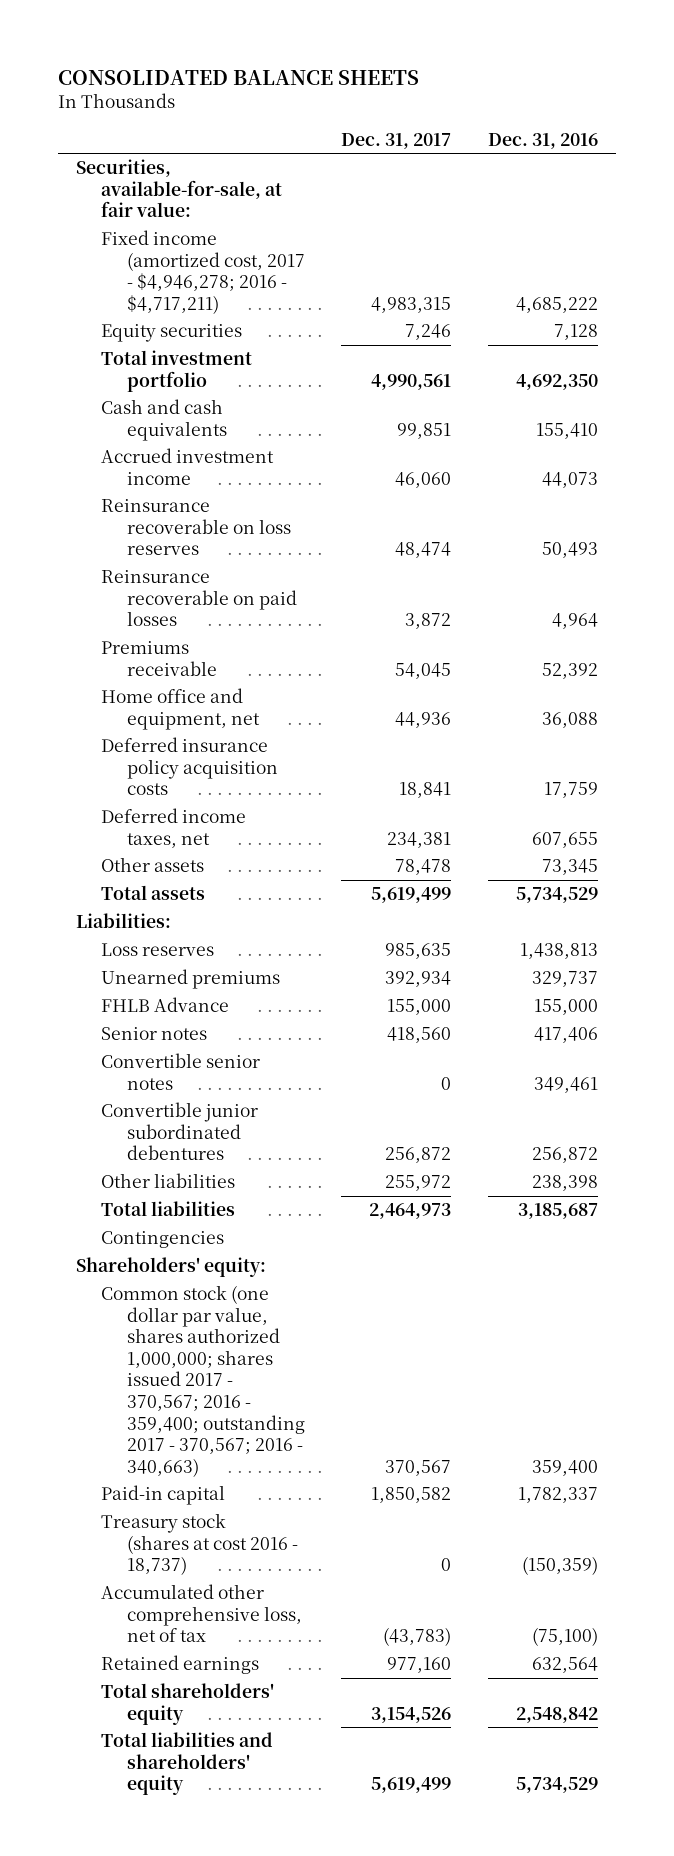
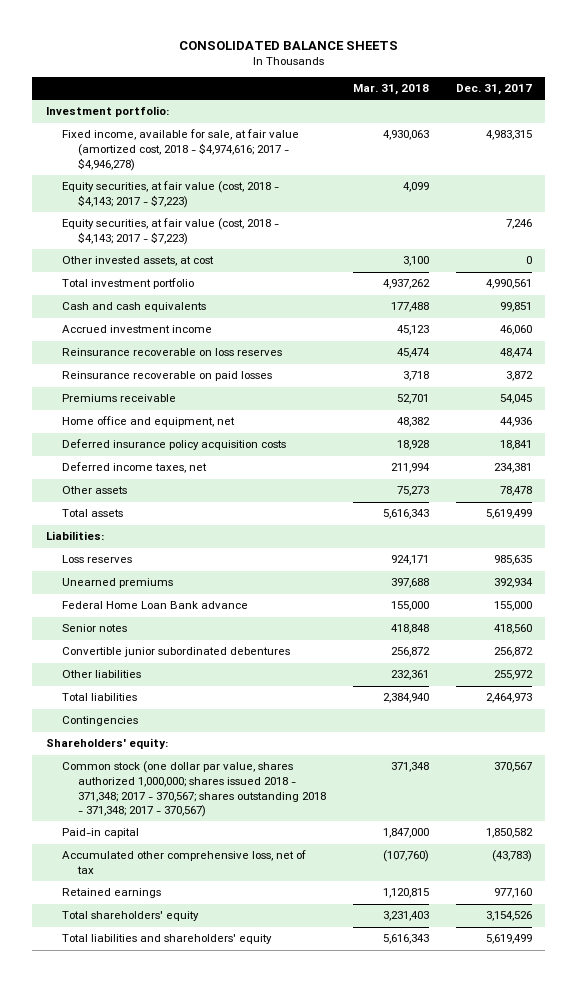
- | Dec. 31, 2017 | Dec. 31, 2016
+ | Mar. 31, 2018 | Dec. 31, 2017
- Securities, available-for-sale, at fair value:
- Fixed income (amortized cost, 2017 - $4,946,278; 2016 - $4,717,211) | 4,983,315 | 4,685,222
- Equity securities | 7,246 | 7,128
+ Investment portfolio:
+ Fixed income, available for sale, at fair value (amortized cost, 2018 - $4,974,616; 2017 - $4,946,278) | 4,930,063 | 4,983,315
+ Equity securities, at fair value (cost, 2018 - $4,143; 2017 - $7,223) | 4,099 |
+ Equity securities, at fair value (cost, 2018 - $4,143; 2017 - $7,223) | | 7,246
+ Other invested assets, at cost | 3,100 | 0
- FHLB Advance | 155,000 | 155,000
+ Federal Home Loan Bank advance | 155,000 | 155,000
- Convertible senior notes | 0 | 349,461
- Common stock (one dollar par value, shares authorized 1,000,000; shares issued 2017 - 370,567; 2016 - 359,400; outstanding 2017 - 370,567; 2016 - 340,663) | 370,567 | 359,400
+ Common stock (one dollar par value, shares authorized 1,000,000; shares issued 2018 - 371,348; 2017 - 370,567; shares outstanding 2018 - 371,348; 2017 - 370,567) | 371,348 | 370,567
- Treasury stock (shares at cost 2016 - 18,737) | 0 | (150,359)

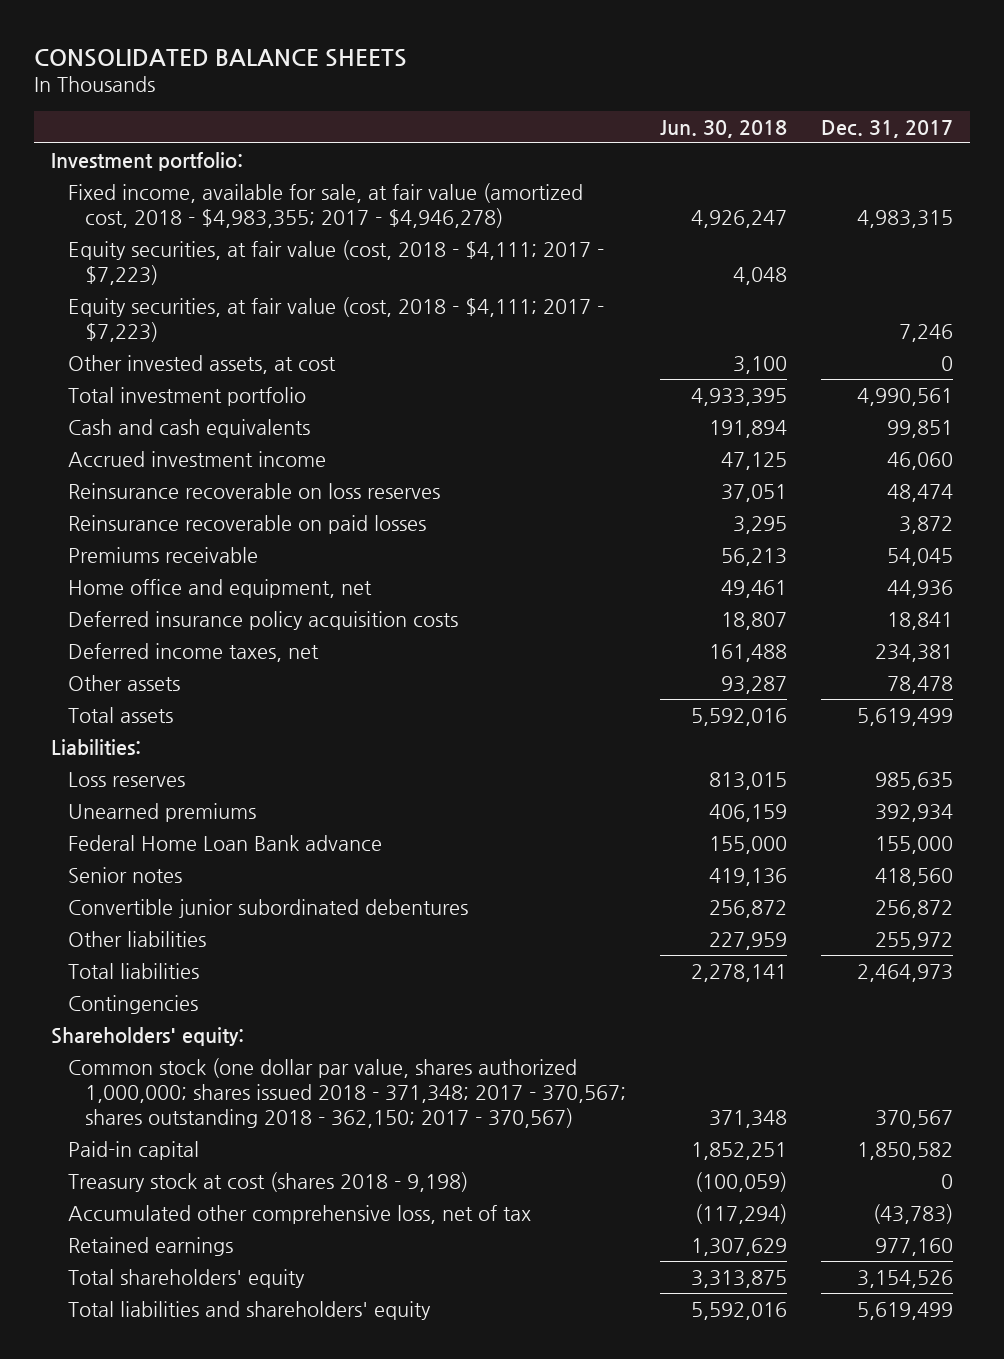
- | Mar. 31, 2018 | Dec. 31, 2017
+ | Jun. 30, 2018 | Dec. 31, 2017
- Fixed income, available for sale, at fair value (amortized cost, 2018 - $4,974,616; 2017 - $4,946,278) | 4,930,063 | 4,983,315
- Equity securities, at fair value (cost, 2018 - $4,143; 2017 - $7,223) | 4,099 |
- Equity securities, at fair value (cost, 2018 - $4,143; 2017 - $7,223) | | 7,246
+ Fixed income, available for sale, at fair value (amortized cost, 2018 - $4,983,355; 2017 - $4,946,278) | 4,926,247 | 4,983,315
+ Equity securities, at fair value (cost, 2018 - $4,111; 2017 - $7,223) | 4,048 |
+ Equity securities, at fair value (cost, 2018 - $4,111; 2017 - $7,223) | | 7,246
- Common stock (one dollar par value, shares authorized 1,000,000; shares issued 2018 - 371,348; 2017 - 370,567; shares outstanding 2018 - 371,348; 2017 - 370,567) | 371,348 | 370,567
+ Common stock (one dollar par value, shares authorized 1,000,000; shares issued 2018 - 371,348; 2017 - 370,567; shares outstanding 2018 - 362,150; 2017 - 370,567) | 371,348 | 370,567
+ Treasury stock at cost (shares 2018 - 9,198) | (100,059) | 0

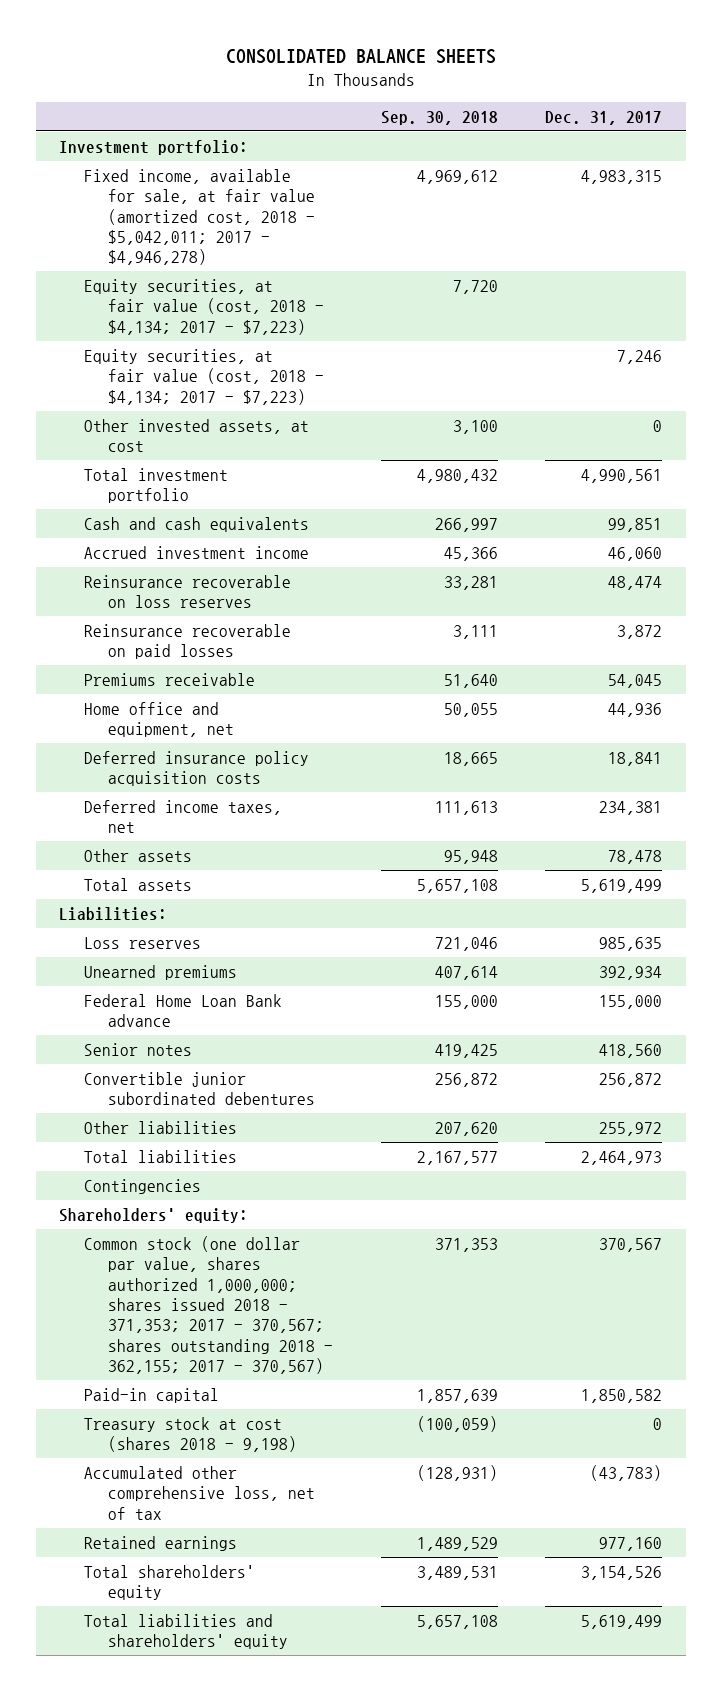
- | Jun. 30, 2018 | Dec. 31, 2017
+ | Sep. 30, 2018 | Dec. 31, 2017
- Fixed income, available for sale, at fair value (amortized cost, 2018 - $4,983,355; 2017 - $4,946,278) | 4,926,247 | 4,983,315
- Equity securities, at fair value (cost, 2018 - $4,111; 2017 - $7,223) | 4,048 |
- Equity securities, at fair value (cost, 2018 - $4,111; 2017 - $7,223) | | 7,246
+ Fixed income, available for sale, at fair value (amortized cost, 2018 - $5,042,011; 2017 - $4,946,278) | 4,969,612 | 4,983,315
+ Equity securities, at fair value (cost, 2018 - $4,134; 2017 - $7,223) | 7,720 |
+ Equity securities, at fair value (cost, 2018 - $4,134; 2017 - $7,223) | | 7,246
- Common stock (one dollar par value, shares authorized 1,000,000; shares issued 2018 - 371,348; 2017 - 370,567; shares outstanding 2018 - 362,150; 2017 - 370,567) | 371,348 | 370,567
+ Common stock (one dollar par value, shares authorized 1,000,000; shares issued 2018 - 371,353; 2017 - 370,567; shares outstanding 2018 - 362,155; 2017 - 370,567) | 371,353 | 370,567

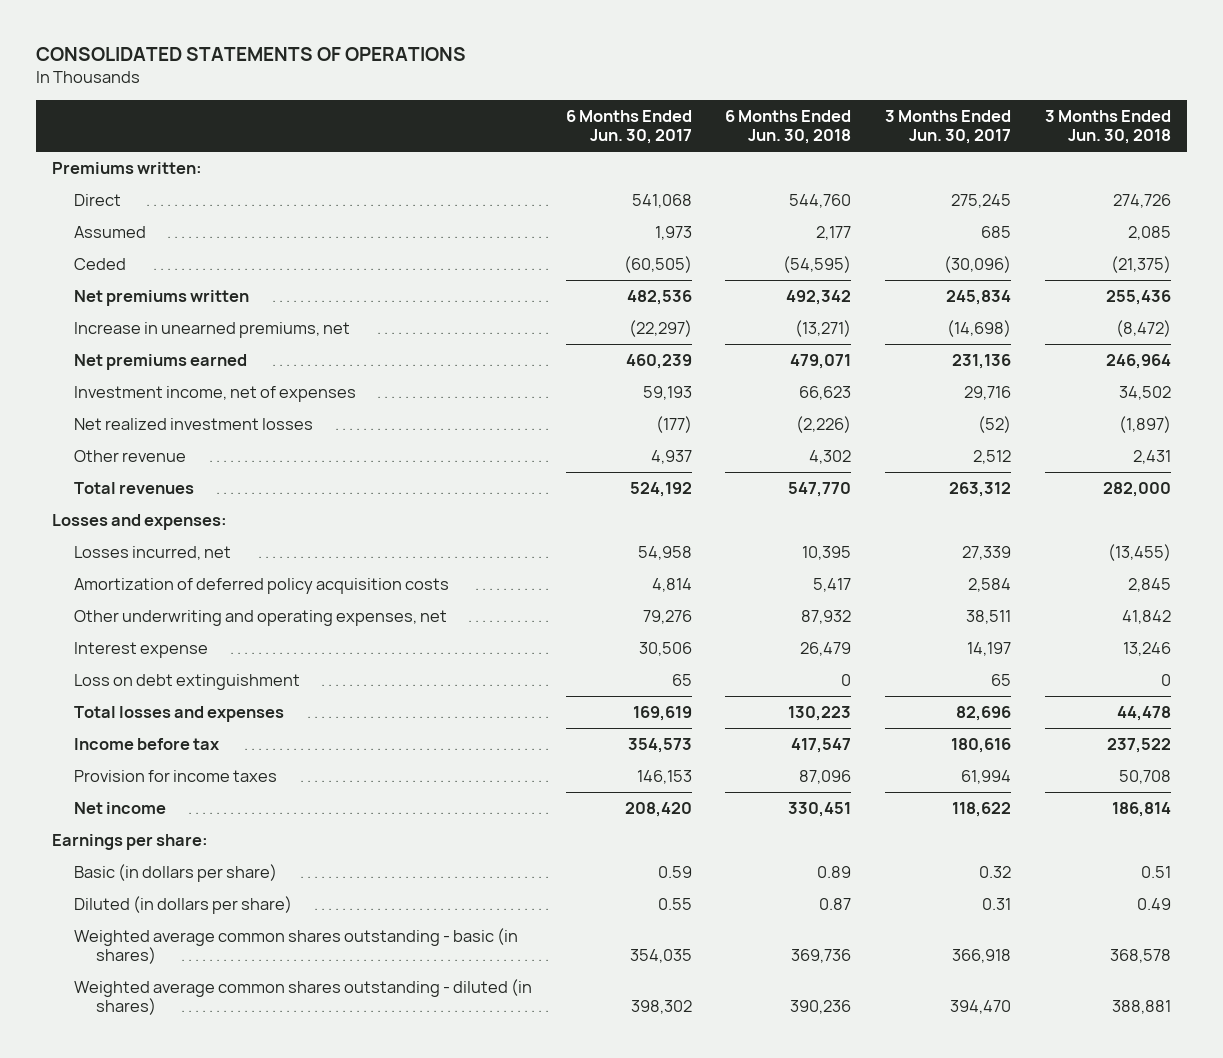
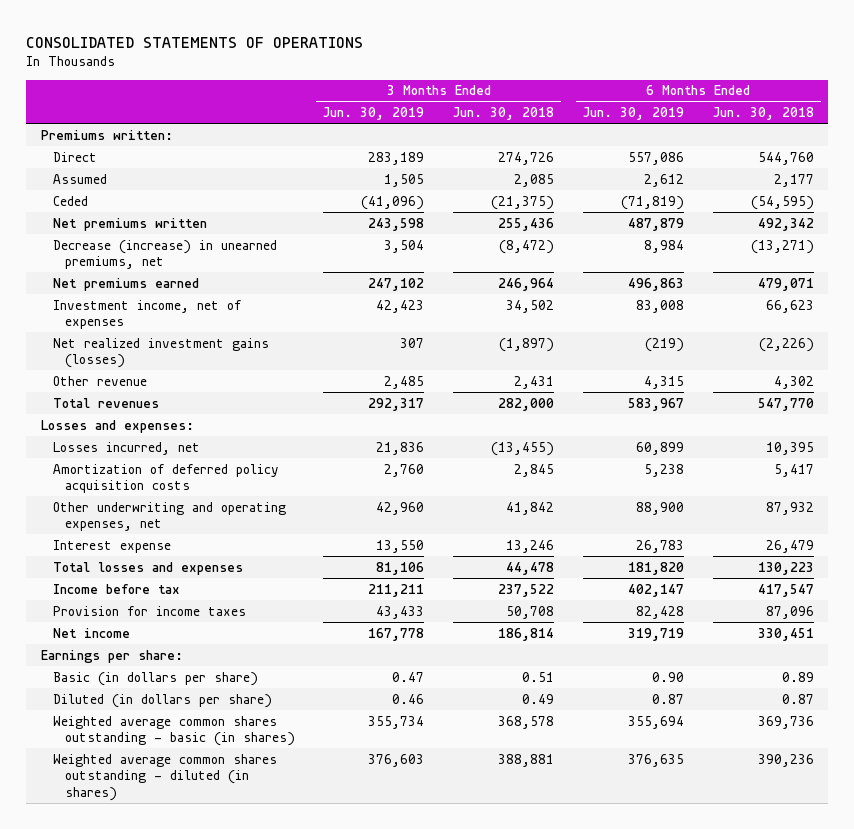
- | 6 Months Ended Jun. 30, 2017 | 6 Months Ended Jun. 30, 2018 | 3 Months Ended Jun. 30, 2017 | 3 Months Ended Jun. 30, 2018
+ | 3 Months Ended Jun. 30, 2019 | 3 Months Ended Jun. 30, 2018 | 6 Months Ended Jun. 30, 2019 | 6 Months Ended Jun. 30, 2018
- Increase in unearned premiums, net | (22,297) | (13,271) | (14,698) | (8,472)
+ Decrease (increase) in unearned premiums, net | 3,504 | (8,472) | 8,984 | (13,271)
- Net realized investment losses | (177) | (2,226) | (52) | (1,897)
+ Net realized investment gains (losses) | 307 | (1,897) | (219) | (2,226)
- Loss on debt extinguishment | 65 | 0 | 65 | 0

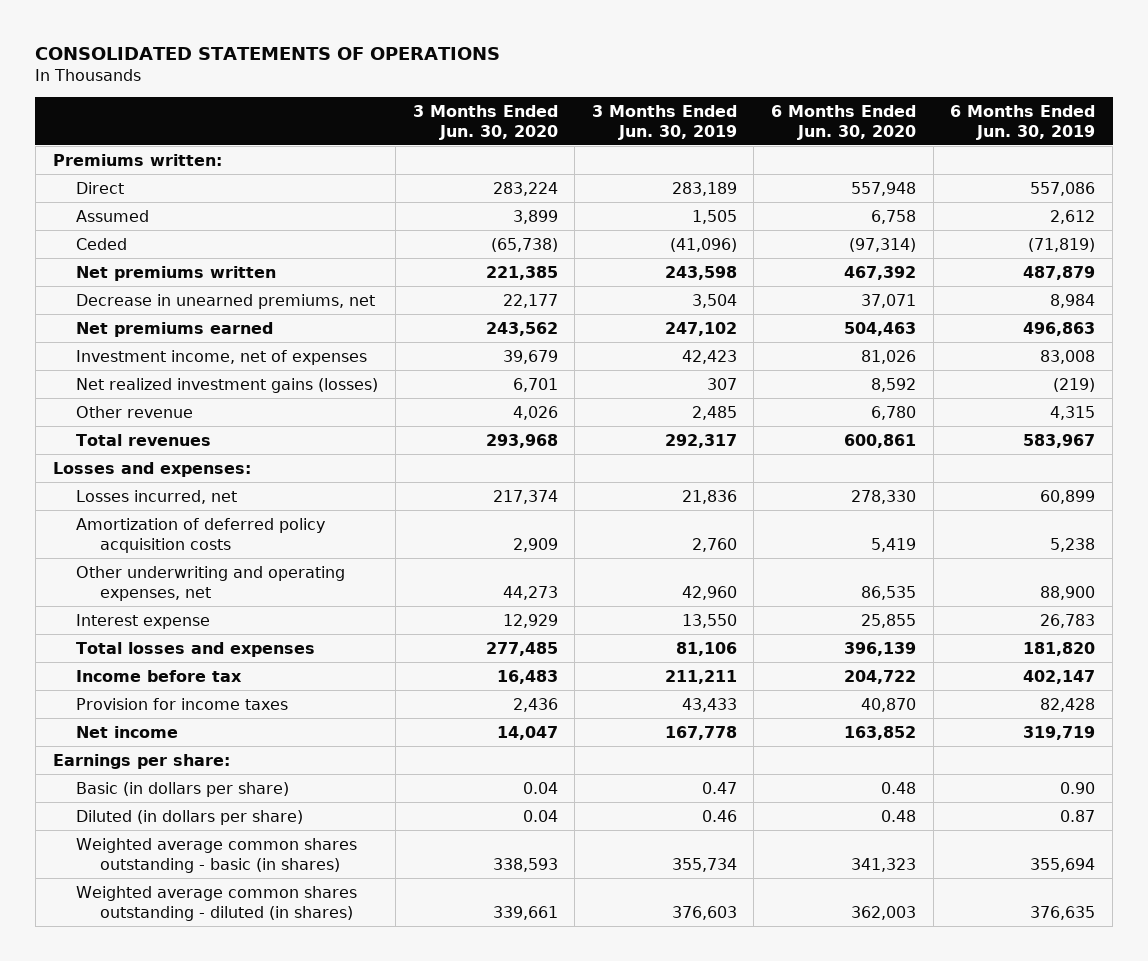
- | 3 Months Ended Jun. 30, 2019 | 3 Months Ended Jun. 30, 2018 | 6 Months Ended Jun. 30, 2019 | 6 Months Ended Jun. 30, 2018
+ | 3 Months Ended Jun. 30, 2020 | 3 Months Ended Jun. 30, 2019 | 6 Months Ended Jun. 30, 2020 | 6 Months Ended Jun. 30, 2019
- Decrease (increase) in unearned premiums, net | 3,504 | (8,472) | 8,984 | (13,271)
+ Decrease in unearned premiums, net | 22,177 | 3,504 | 37,071 | 8,984

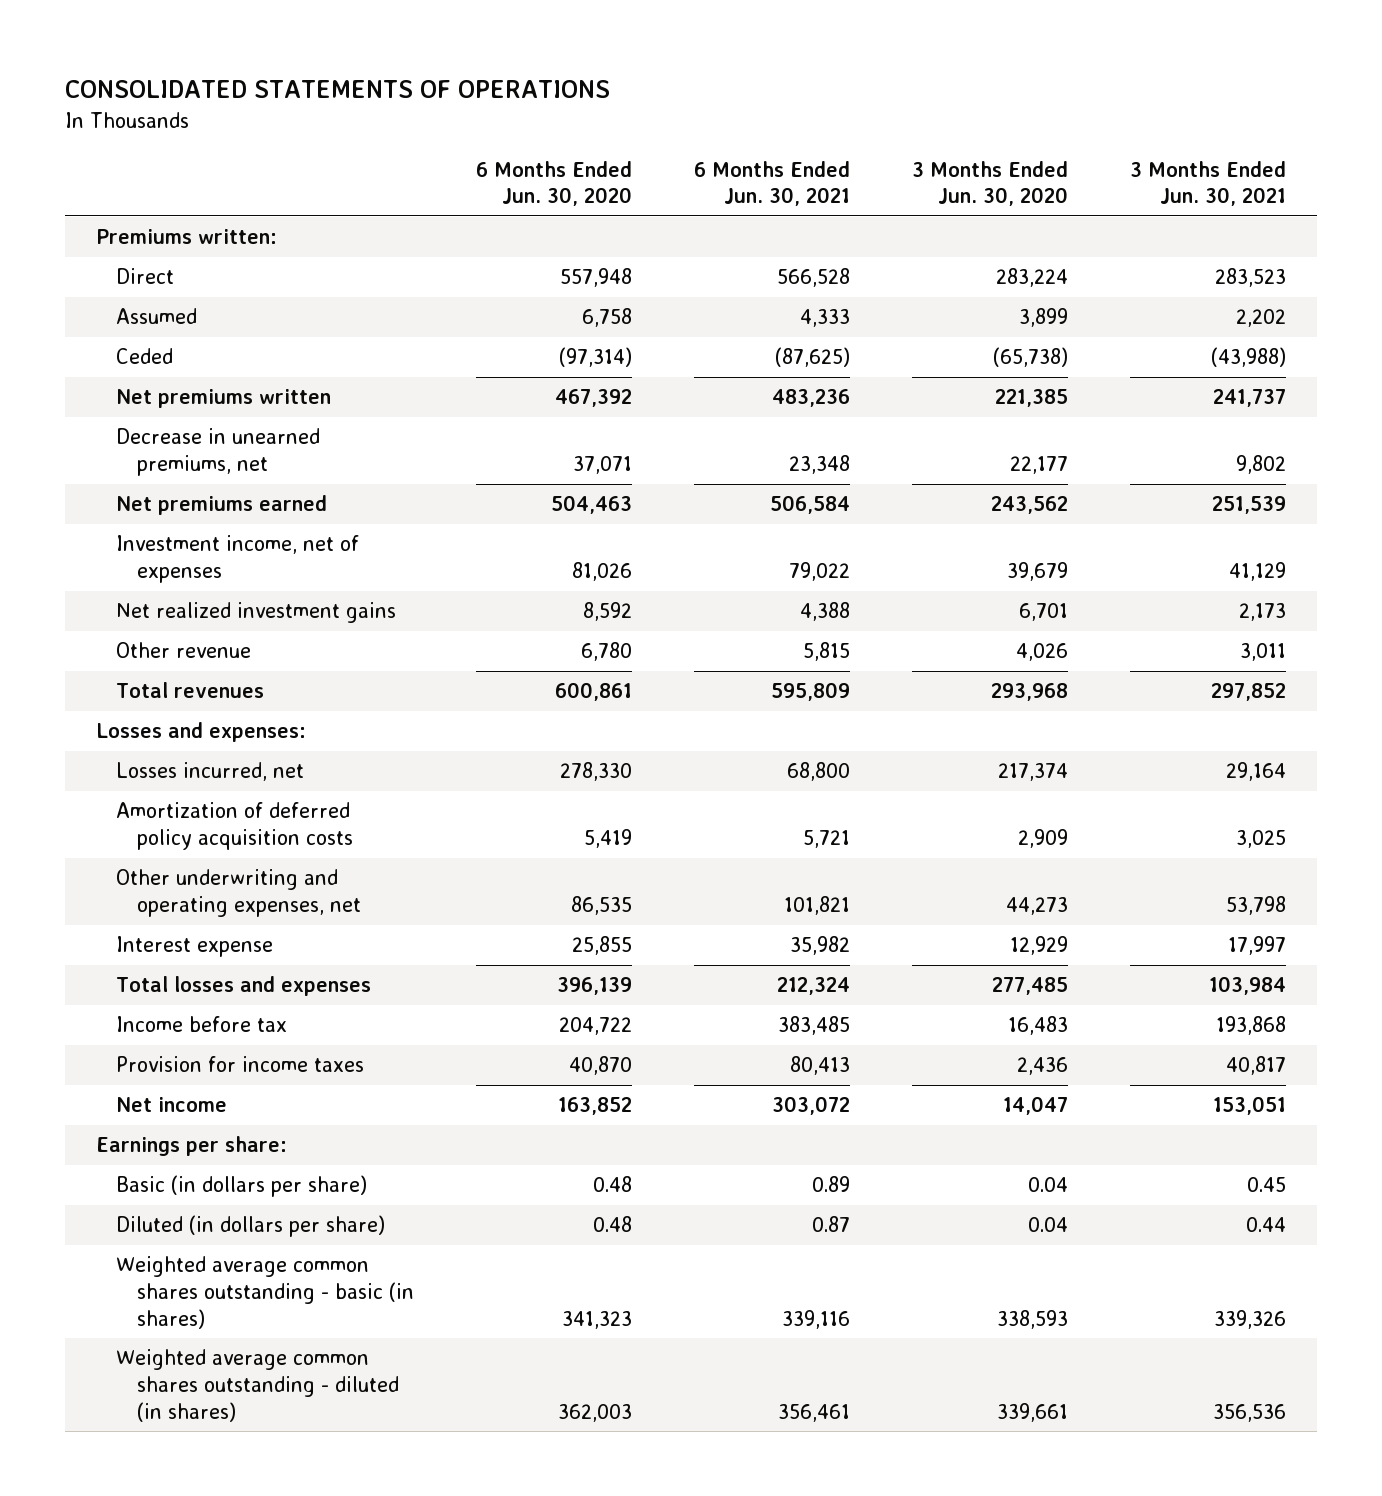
- | 3 Months Ended Jun. 30, 2020 | 3 Months Ended Jun. 30, 2019 | 6 Months Ended Jun. 30, 2020 | 6 Months Ended Jun. 30, 2019
+ | 6 Months Ended Jun. 30, 2020 | 6 Months Ended Jun. 30, 2021 | 3 Months Ended Jun. 30, 2020 | 3 Months Ended Jun. 30, 2021
- Net realized investment gains (losses) | 6,701 | 307 | 8,592 | (219)
+ Net realized investment gains | 8,592 | 4,388 | 6,701 | 2,173

